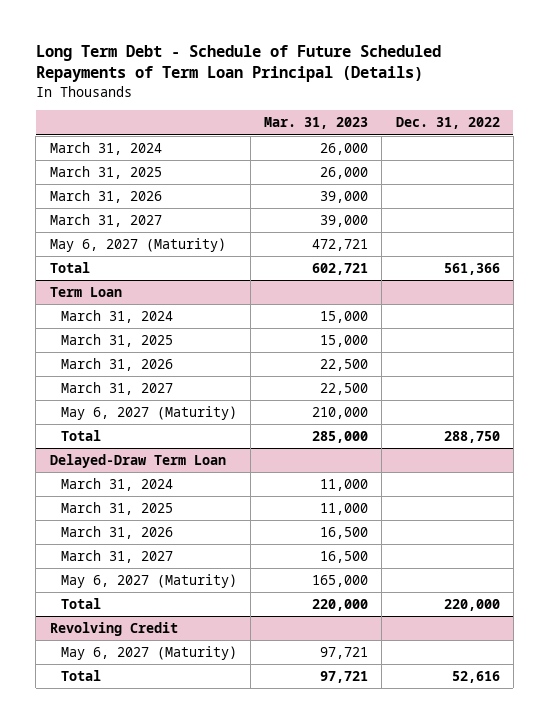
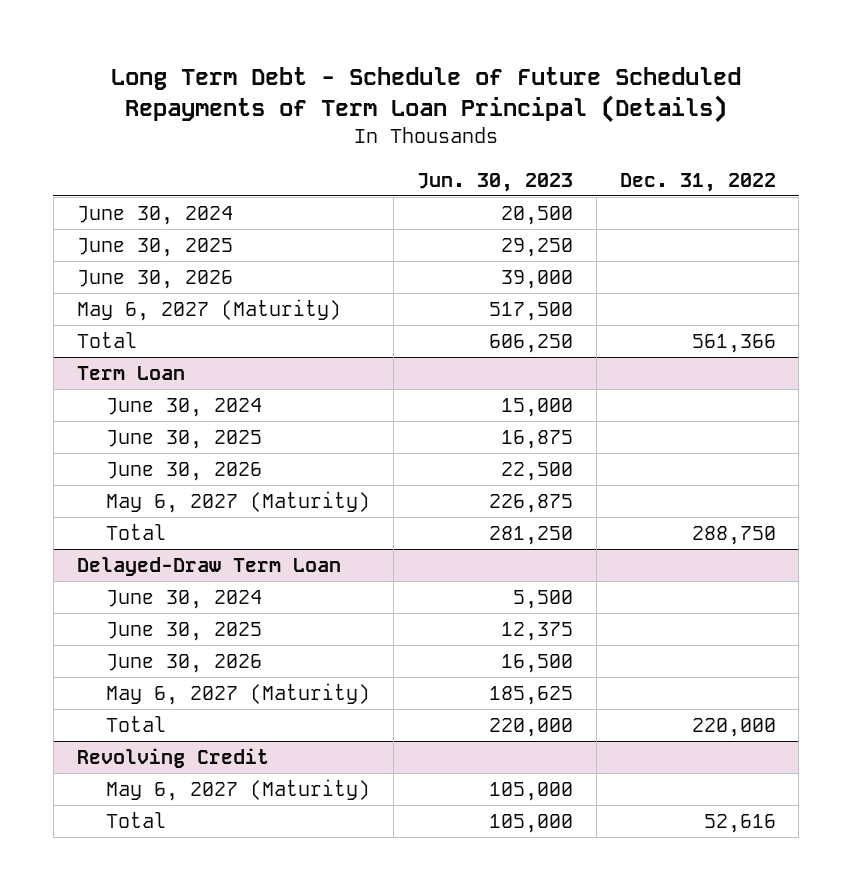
- | Mar. 31, 2023 | Dec. 31, 2022
+ | Jun. 30, 2023 | Dec. 31, 2022
- March 31, 2024 | 26,000 |
- March 31, 2025 | 26,000 |
- March 31, 2026 | 39,000 |
- March 31, 2027 | 39,000 |
+ June 30, 2024 | 20,500 |
+ June 30, 2025 | 29,250 |
+ June 30, 2026 | 39,000 |
@ Term Loan
- March 31, 2024 | 15,000 |
- March 31, 2025 | 15,000 |
- March 31, 2026 | 22,500 |
- March 31, 2027 | 22,500 |
+ June 30, 2024 | 15,000 |
+ June 30, 2025 | 16,875 |
+ June 30, 2026 | 22,500 |
@ Delayed-Draw Term Loan
- March 31, 2024 | 11,000 |
- March 31, 2025 | 11,000 |
- March 31, 2026 | 16,500 |
- March 31, 2027 | 16,500 |
+ June 30, 2024 | 5,500 |
+ June 30, 2025 | 12,375 |
+ June 30, 2026 | 16,500 |

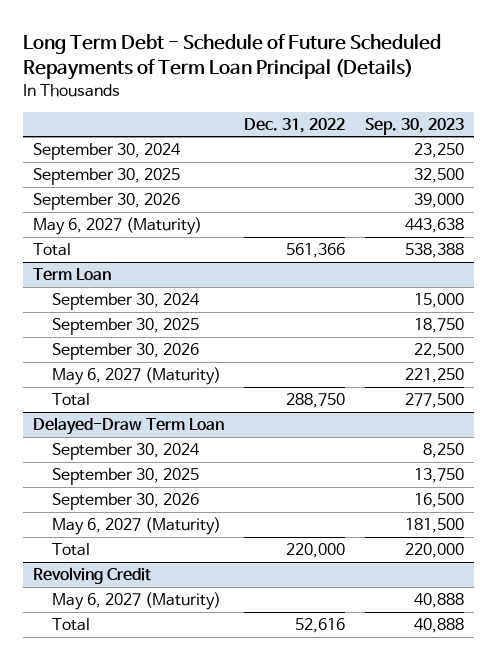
- | Jun. 30, 2023 | Dec. 31, 2022
+ | Dec. 31, 2022 | Sep. 30, 2023
- June 30, 2024 | 20,500 |
- June 30, 2025 | 29,250 |
- June 30, 2026 | 39,000 |
+ September 30, 2024 | | 23,250
+ September 30, 2025 | | 32,500
+ September 30, 2026 | | 39,000
@ Term Loan
- June 30, 2024 | 15,000 |
- June 30, 2025 | 16,875 |
- June 30, 2026 | 22,500 |
+ September 30, 2024 | | 15,000
+ September 30, 2025 | | 18,750
+ September 30, 2026 | | 22,500
@ Delayed-Draw Term Loan
- June 30, 2024 | 5,500 |
- June 30, 2025 | 12,375 |
- June 30, 2026 | 16,500 |
+ September 30, 2024 | | 8,250
+ September 30, 2025 | | 13,750
+ September 30, 2026 | | 16,500

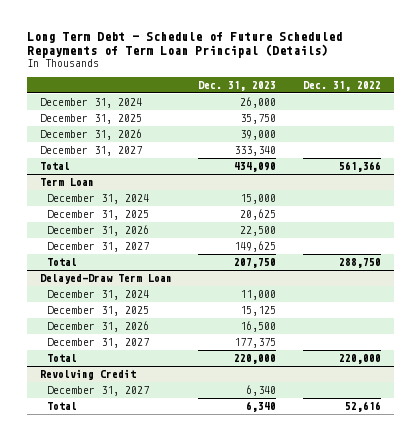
- | Dec. 31, 2022 | Sep. 30, 2023
+ | Dec. 31, 2023 | Dec. 31, 2022
- September 30, 2024 | | 23,250
- September 30, 2025 | | 32,500
- September 30, 2026 | | 39,000
- May 6, 2027 (Maturity) | | 443,638
+ December 31, 2024 | 26,000 |
+ December 31, 2025 | 35,750 |
+ December 31, 2026 | 39,000 |
+ December 31, 2027 | 333,340 |
@ Term Loan
- September 30, 2024 | | 15,000
- September 30, 2025 | | 18,750
- September 30, 2026 | | 22,500
- May 6, 2027 (Maturity) | | 221,250
+ December 31, 2024 | 15,000 |
+ December 31, 2025 | 20,625 |
+ December 31, 2026 | 22,500 |
+ December 31, 2027 | 149,625 |
@ Delayed-Draw Term Loan
- September 30, 2024 | | 8,250
- September 30, 2025 | | 13,750
- September 30, 2026 | | 16,500
- May 6, 2027 (Maturity) | | 181,500
+ December 31, 2024 | 11,000 |
+ December 31, 2025 | 15,125 |
+ December 31, 2026 | 16,500 |
+ December 31, 2027 | 177,375 |
@ Revolving Credit
- May 6, 2027 (Maturity) | | 40,888
+ December 31, 2027 | 6,340 |

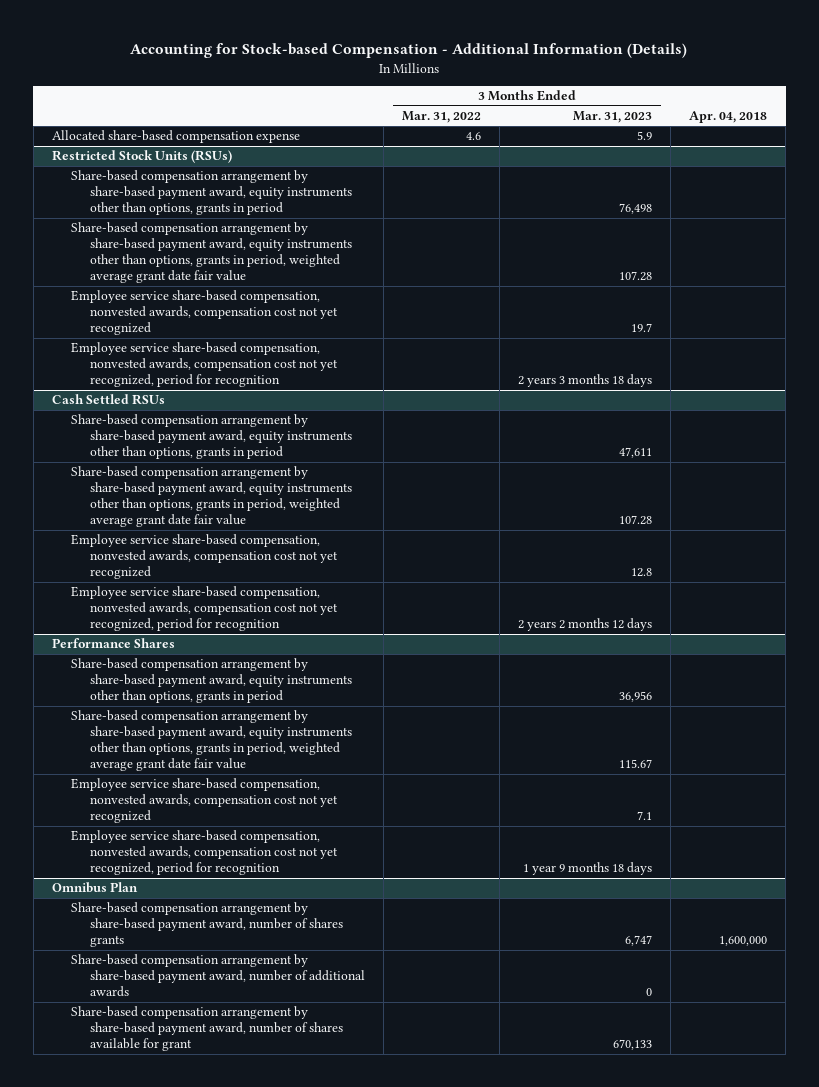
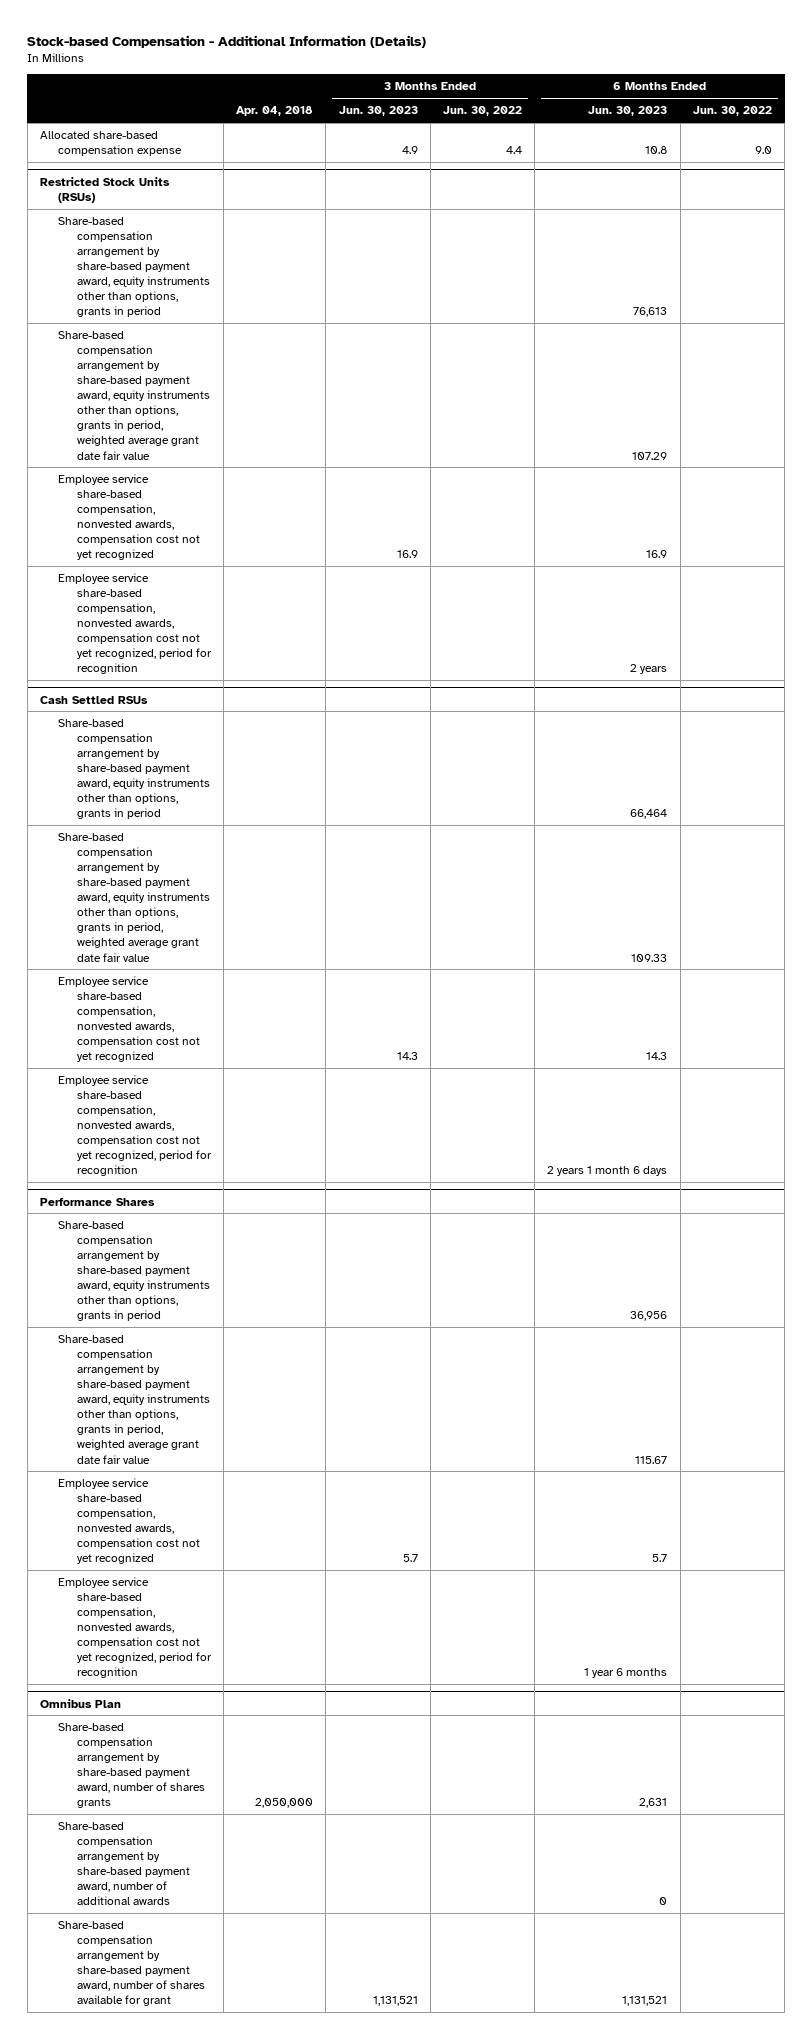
- Accounting for Stock-based Compensation - Additional Information (Details)
+ Stock-based Compensation - Additional Information (Details)
- | 3 Months Ended Mar. 31, 2022 | 3 Months Ended Mar. 31, 2023 | Apr. 04, 2018
+ | Apr. 04, 2018 | 3 Months Ended Jun. 30, 2023 | 3 Months Ended Jun. 30, 2022 | 6 Months Ended Jun. 30, 2023 | 6 Months Ended Jun. 30, 2022
@ Omnibus Plan
- Share-based compensation arrangement by share-based payment award, number of shares grants | | 6,747 | 1,600,000
+ Share-based compensation arrangement by share-based payment award, number of shares grants | 2,050,000 | | | 2,631 |

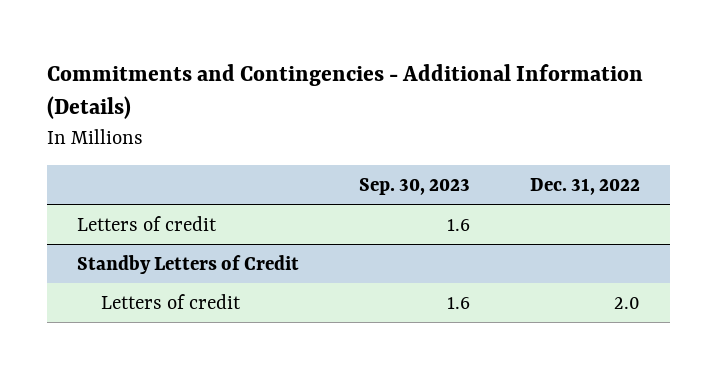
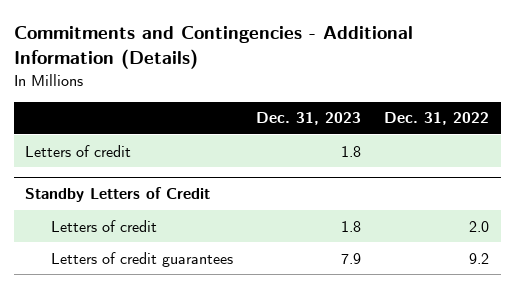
- | Sep. 30, 2023 | Dec. 31, 2022
+ | Dec. 31, 2023 | Dec. 31, 2022
@ Standby Letters of Credit
+ Letters of credit guarantees | 7.9 | 9.2

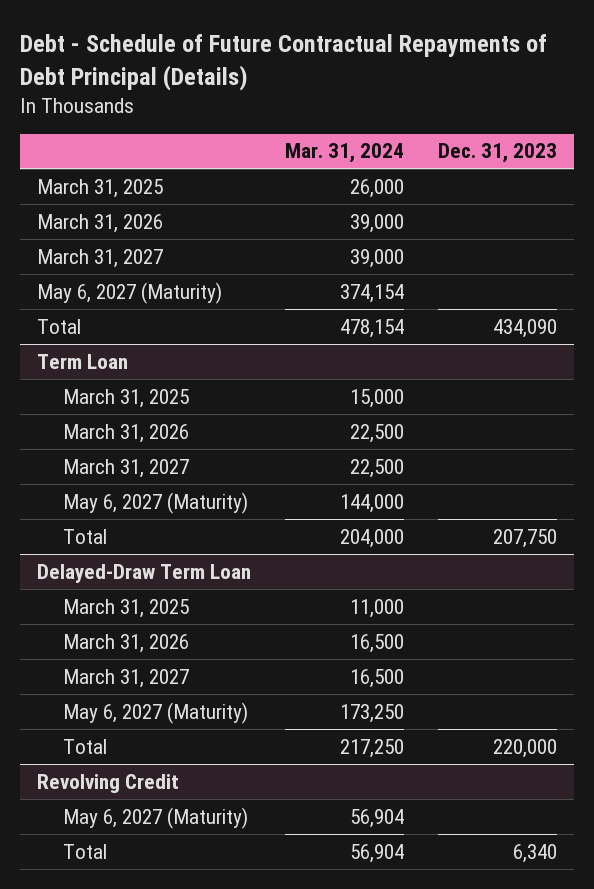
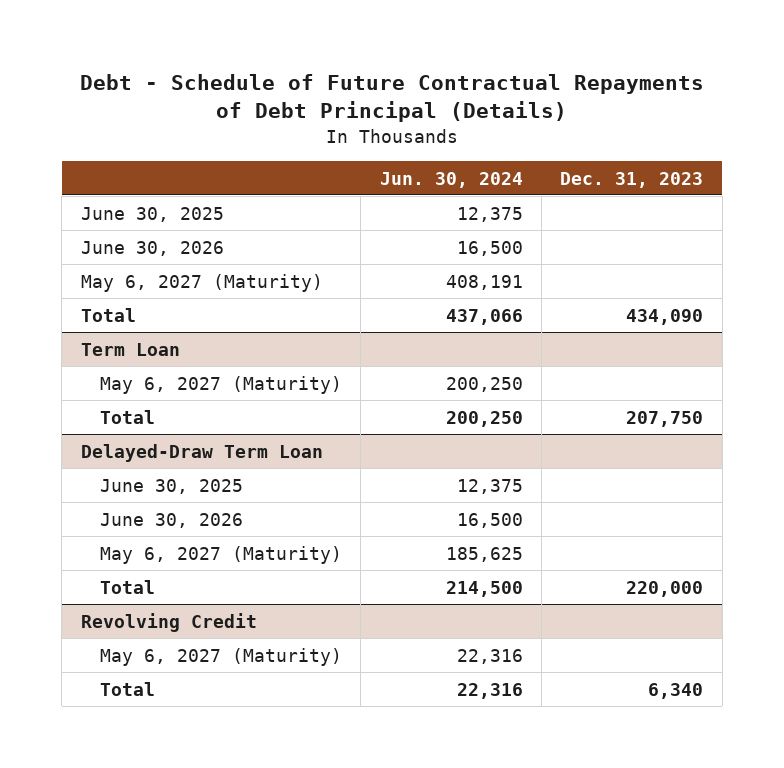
- | Mar. 31, 2024 | Dec. 31, 2023
+ | Jun. 30, 2024 | Dec. 31, 2023
- March 31, 2025 | 26,000 |
- March 31, 2026 | 39,000 |
- March 31, 2027 | 39,000 |
+ June 30, 2025 | 12,375 |
+ June 30, 2026 | 16,500 |
@ Term Loan
- March 31, 2025 | 15,000 |
- March 31, 2026 | 22,500 |
- March 31, 2027 | 22,500 |
@ Delayed-Draw Term Loan
- March 31, 2025 | 11,000 |
- March 31, 2026 | 16,500 |
- March 31, 2027 | 16,500 |
+ June 30, 2025 | 12,375 |
+ June 30, 2026 | 16,500 |

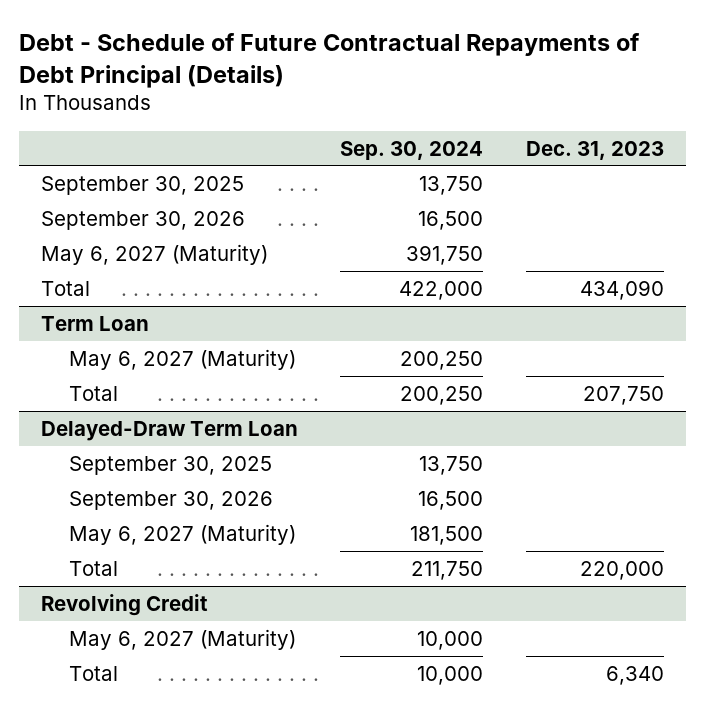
- | Jun. 30, 2024 | Dec. 31, 2023
+ | Sep. 30, 2024 | Dec. 31, 2023
- June 30, 2025 | 12,375 |
- June 30, 2026 | 16,500 |
+ September 30, 2025 | 13,750 |
+ September 30, 2026 | 16,500 |
@ Delayed-Draw Term Loan
- June 30, 2025 | 12,375 |
- June 30, 2026 | 16,500 |
+ September 30, 2025 | 13,750 |
+ September 30, 2026 | 16,500 |

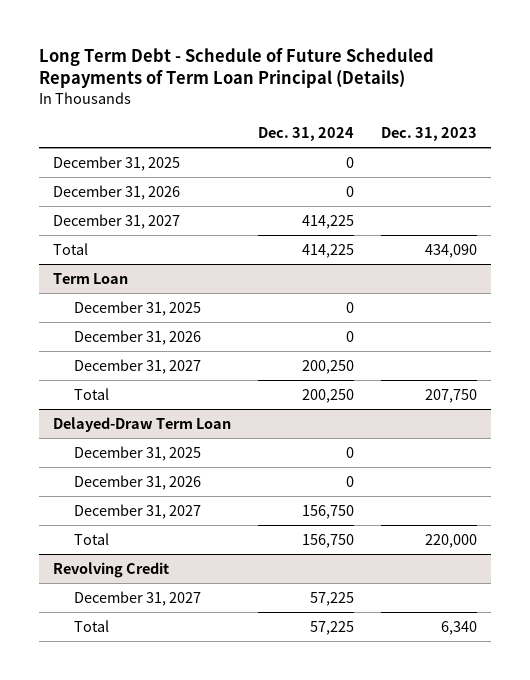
- Debt - Schedule of Future Contractual Repayments of Debt Principal (Details)
+ Long Term Debt - Schedule of Future Scheduled Repayments of Term Loan Principal (Details)
- | Sep. 30, 2024 | Dec. 31, 2023
+ | Dec. 31, 2024 | Dec. 31, 2023
- September 30, 2025 | 13,750 |
- September 30, 2026 | 16,500 |
- May 6, 2027 (Maturity) | 391,750 |
+ December 31, 2025 | 0 |
+ December 31, 2026 | 0 |
+ December 31, 2027 | 414,225 |
@ Term Loan
- May 6, 2027 (Maturity) | 200,250 |
+ December 31, 2025 | 0 |
+ December 31, 2026 | 0 |
+ December 31, 2027 | 200,250 |
@ Delayed-Draw Term Loan
- September 30, 2025 | 13,750 |
- September 30, 2026 | 16,500 |
- May 6, 2027 (Maturity) | 181,500 |
+ December 31, 2025 | 0 |
+ December 31, 2026 | 0 |
+ December 31, 2027 | 156,750 |
@ Revolving Credit
- May 6, 2027 (Maturity) | 10,000 |
+ December 31, 2027 | 57,225 |

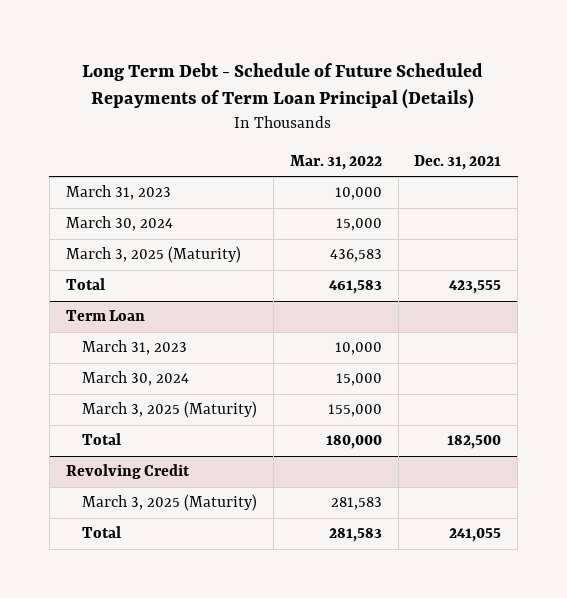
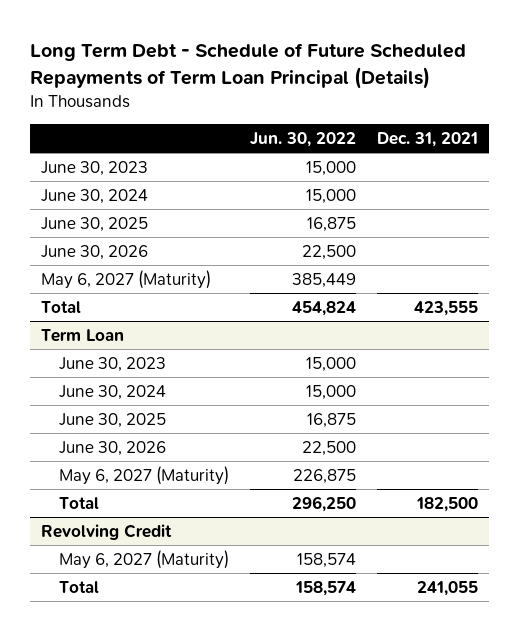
- | Mar. 31, 2022 | Dec. 31, 2021
+ | Jun. 30, 2022 | Dec. 31, 2021
- March 31, 2023 | 10,000 |
- March 30, 2024 | 15,000 |
- March 3, 2025 (Maturity) | 436,583 |
+ June 30, 2023 | 15,000 |
+ June 30, 2024 | 15,000 |
+ June 30, 2025 | 16,875 |
+ June 30, 2026 | 22,500 |
+ May 6, 2027 (Maturity) | 385,449 |
@ Term Loan
- March 31, 2023 | 10,000 |
- March 30, 2024 | 15,000 |
- March 3, 2025 (Maturity) | 155,000 |
+ June 30, 2023 | 15,000 |
+ June 30, 2024 | 15,000 |
+ June 30, 2025 | 16,875 |
+ June 30, 2026 | 22,500 |
+ May 6, 2027 (Maturity) | 226,875 |
@ Revolving Credit
- March 3, 2025 (Maturity) | 281,583 |
+ May 6, 2027 (Maturity) | 158,574 |

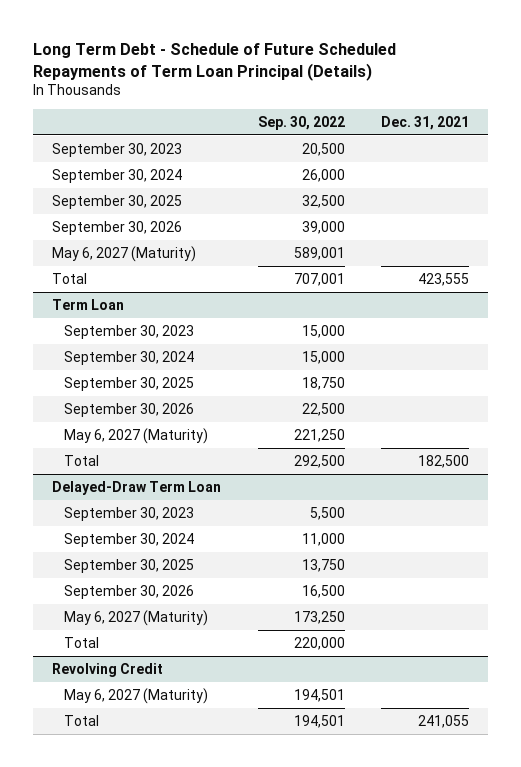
- | Jun. 30, 2022 | Dec. 31, 2021
+ | Sep. 30, 2022 | Dec. 31, 2021
- June 30, 2023 | 15,000 |
- June 30, 2024 | 15,000 |
- June 30, 2025 | 16,875 |
- June 30, 2026 | 22,500 |
+ September 30, 2023 | 20,500 |
+ September 30, 2024 | 26,000 |
+ September 30, 2025 | 32,500 |
+ September 30, 2026 | 39,000 |
@ Term Loan
- June 30, 2023 | 15,000 |
- June 30, 2024 | 15,000 |
- June 30, 2025 | 16,875 |
- June 30, 2026 | 22,500 |
+ September 30, 2023 | 15,000 |
+ September 30, 2024 | 15,000 |
+ September 30, 2025 | 18,750 |
+ September 30, 2026 | 22,500 |
+ Delayed-Draw Term Loan
+ September 30, 2023 | 5,500 |
+ September 30, 2024 | 11,000 |
+ September 30, 2025 | 13,750 |
+ September 30, 2026 | 16,500 |
+ May 6, 2027 (Maturity) | 173,250 |
+ Total | 220,000 |

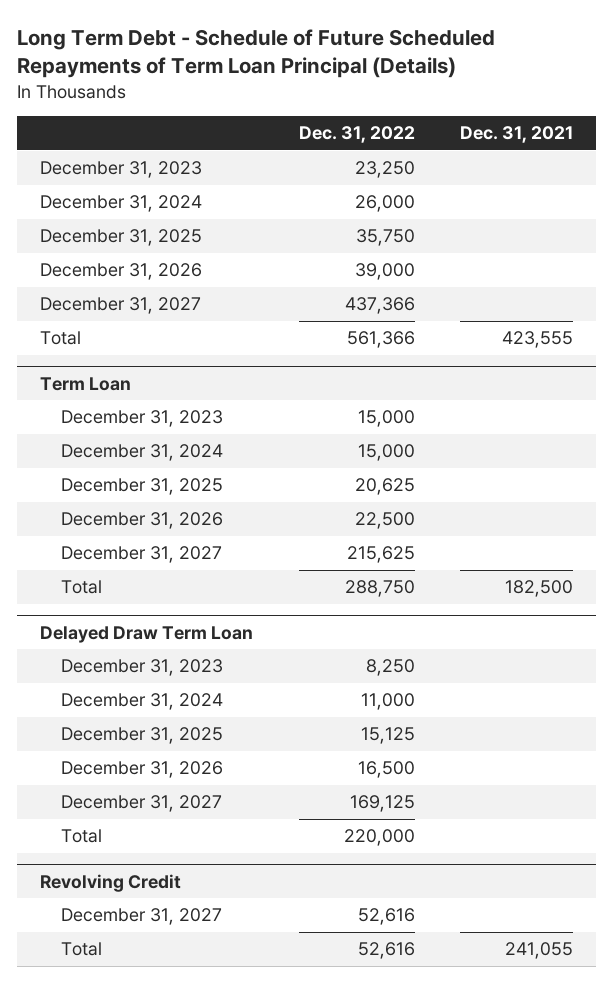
- | Sep. 30, 2022 | Dec. 31, 2021
+ | Dec. 31, 2022 | Dec. 31, 2021
- September 30, 2023 | 20,500 |
- September 30, 2024 | 26,000 |
- September 30, 2025 | 32,500 |
- September 30, 2026 | 39,000 |
- May 6, 2027 (Maturity) | 589,001 |
+ December 31, 2023 | 23,250 |
+ December 31, 2024 | 26,000 |
+ December 31, 2025 | 35,750 |
+ December 31, 2026 | 39,000 |
+ December 31, 2027 | 437,366 |
@ Term Loan
- September 30, 2023 | 15,000 |
- September 30, 2024 | 15,000 |
- September 30, 2025 | 18,750 |
- September 30, 2026 | 22,500 |
- May 6, 2027 (Maturity) | 221,250 |
+ December 31, 2023 | 15,000 |
+ December 31, 2024 | 15,000 |
+ December 31, 2025 | 20,625 |
+ December 31, 2026 | 22,500 |
+ December 31, 2027 | 215,625 |
- Delayed-Draw Term Loan
- September 30, 2023 | 5,500 |
- September 30, 2024 | 11,000 |
- September 30, 2025 | 13,750 |
- September 30, 2026 | 16,500 |
- May 6, 2027 (Maturity) | 173,250 |
+ Delayed Draw Term Loan
+ December 31, 2023 | 8,250 |
+ December 31, 2024 | 11,000 |
+ December 31, 2025 | 15,125 |
+ December 31, 2026 | 16,500 |
+ December 31, 2027 | 169,125 |
@ Revolving Credit
- May 6, 2027 (Maturity) | 194,501 |
+ December 31, 2027 | 52,616 |

